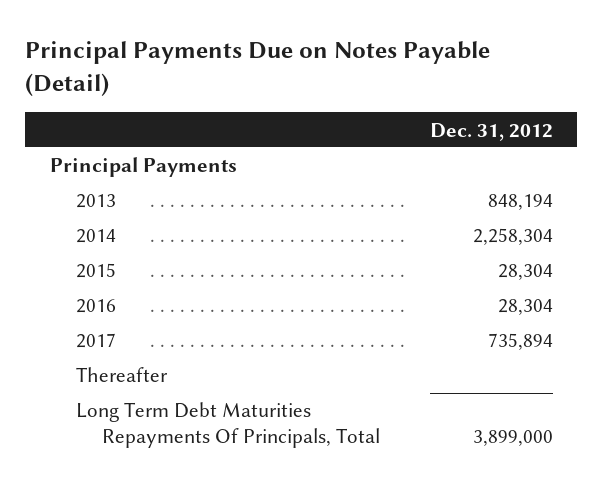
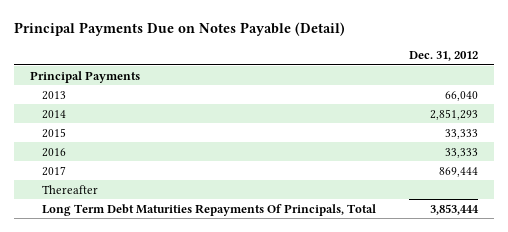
- 2013 | 848,194
- 2014 | 2,258,304
- 2015 | 28,304
- 2016 | 28,304
- 2017 | 735,894
+ 2013 | 66,040
+ 2014 | 2,851,293
+ 2015 | 33,333
+ 2016 | 33,333
+ 2017 | 869,444
- Long Term Debt Maturities Repayments Of Principals, Total | 3,899,000
+ Long Term Debt Maturities Repayments Of Principals, Total | 3,853,444

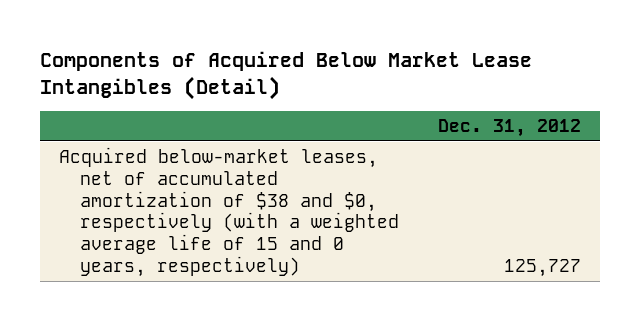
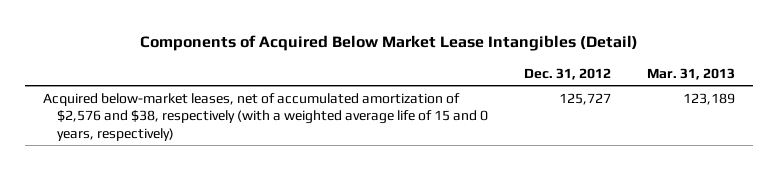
- | Dec. 31, 2012
+ | Dec. 31, 2012 | Mar. 31, 2013
- Acquired below-market leases, net of accumulated amortization of $38 and $0, respectively (with a weighted average life of 15 and 0 years, respectively) | 125,727
+ Acquired below-market leases, net of accumulated amortization of $2,576 and $38, respectively (with a weighted average life of 15 and 0 years, respectively) | 125,727 | 123,189

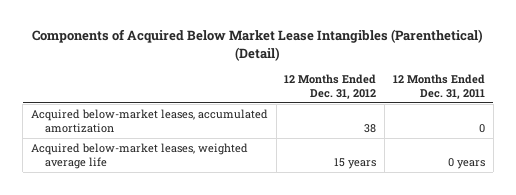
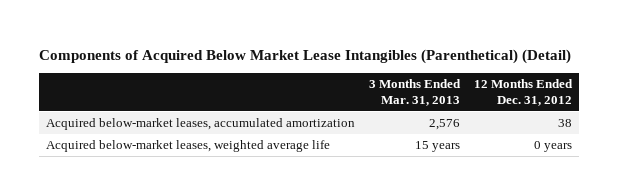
- | 12 Months Ended Dec. 31, 2012 | 12 Months Ended Dec. 31, 2011
+ | 3 Months Ended Mar. 31, 2013 | 12 Months Ended Dec. 31, 2012
- Acquired below-market leases, weighted average life | 15 years | 0 years
+ Acquired below-market leases, weighted average life | 15 years | 0 years

